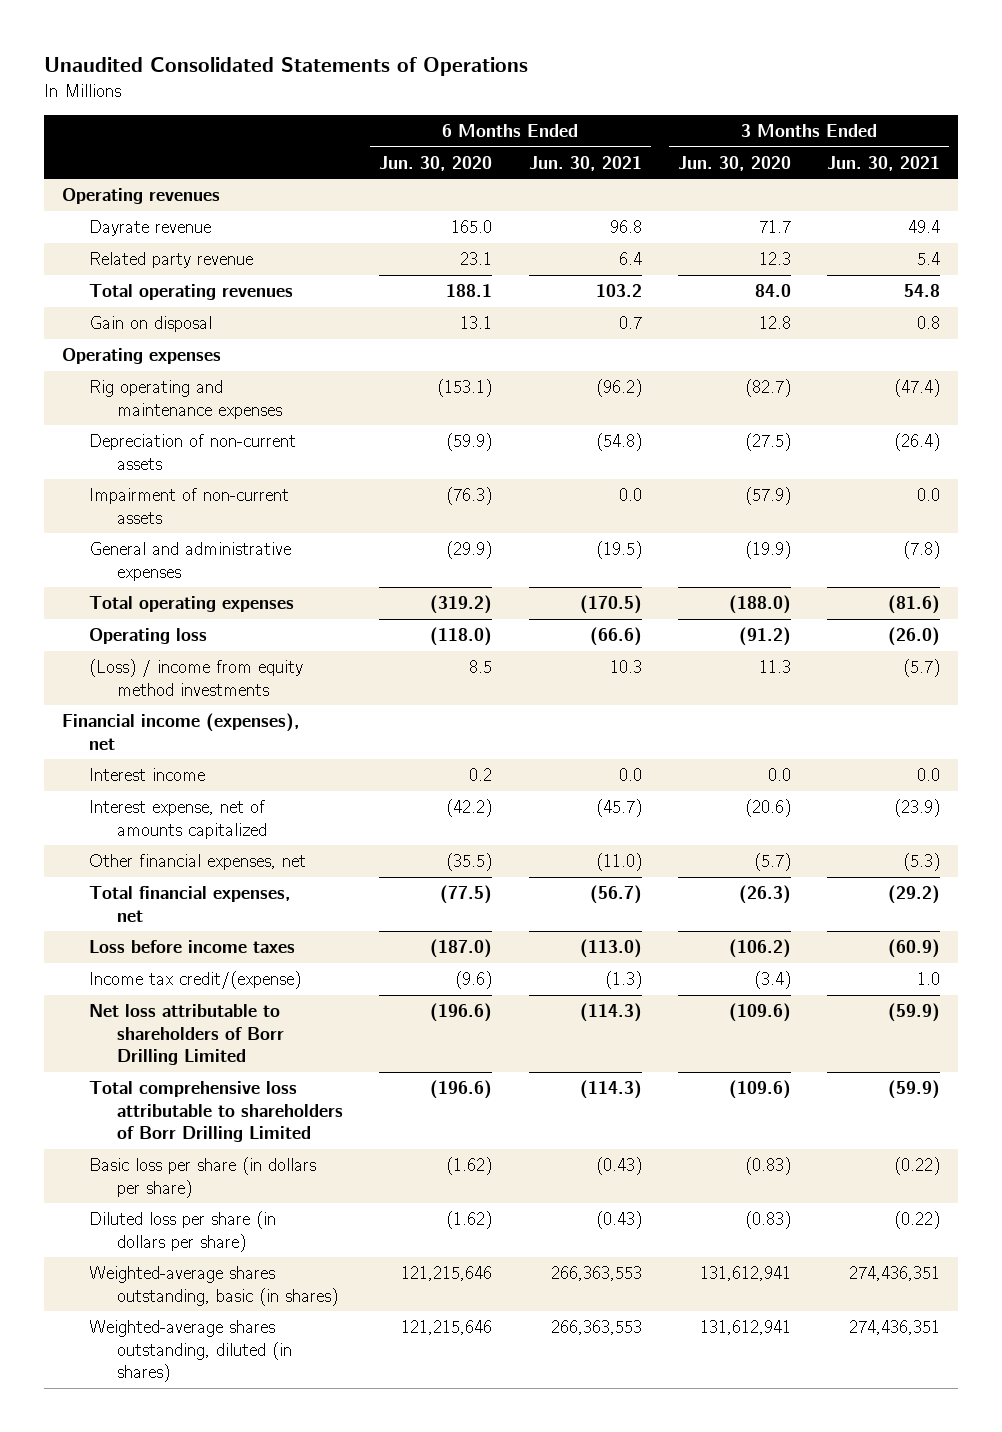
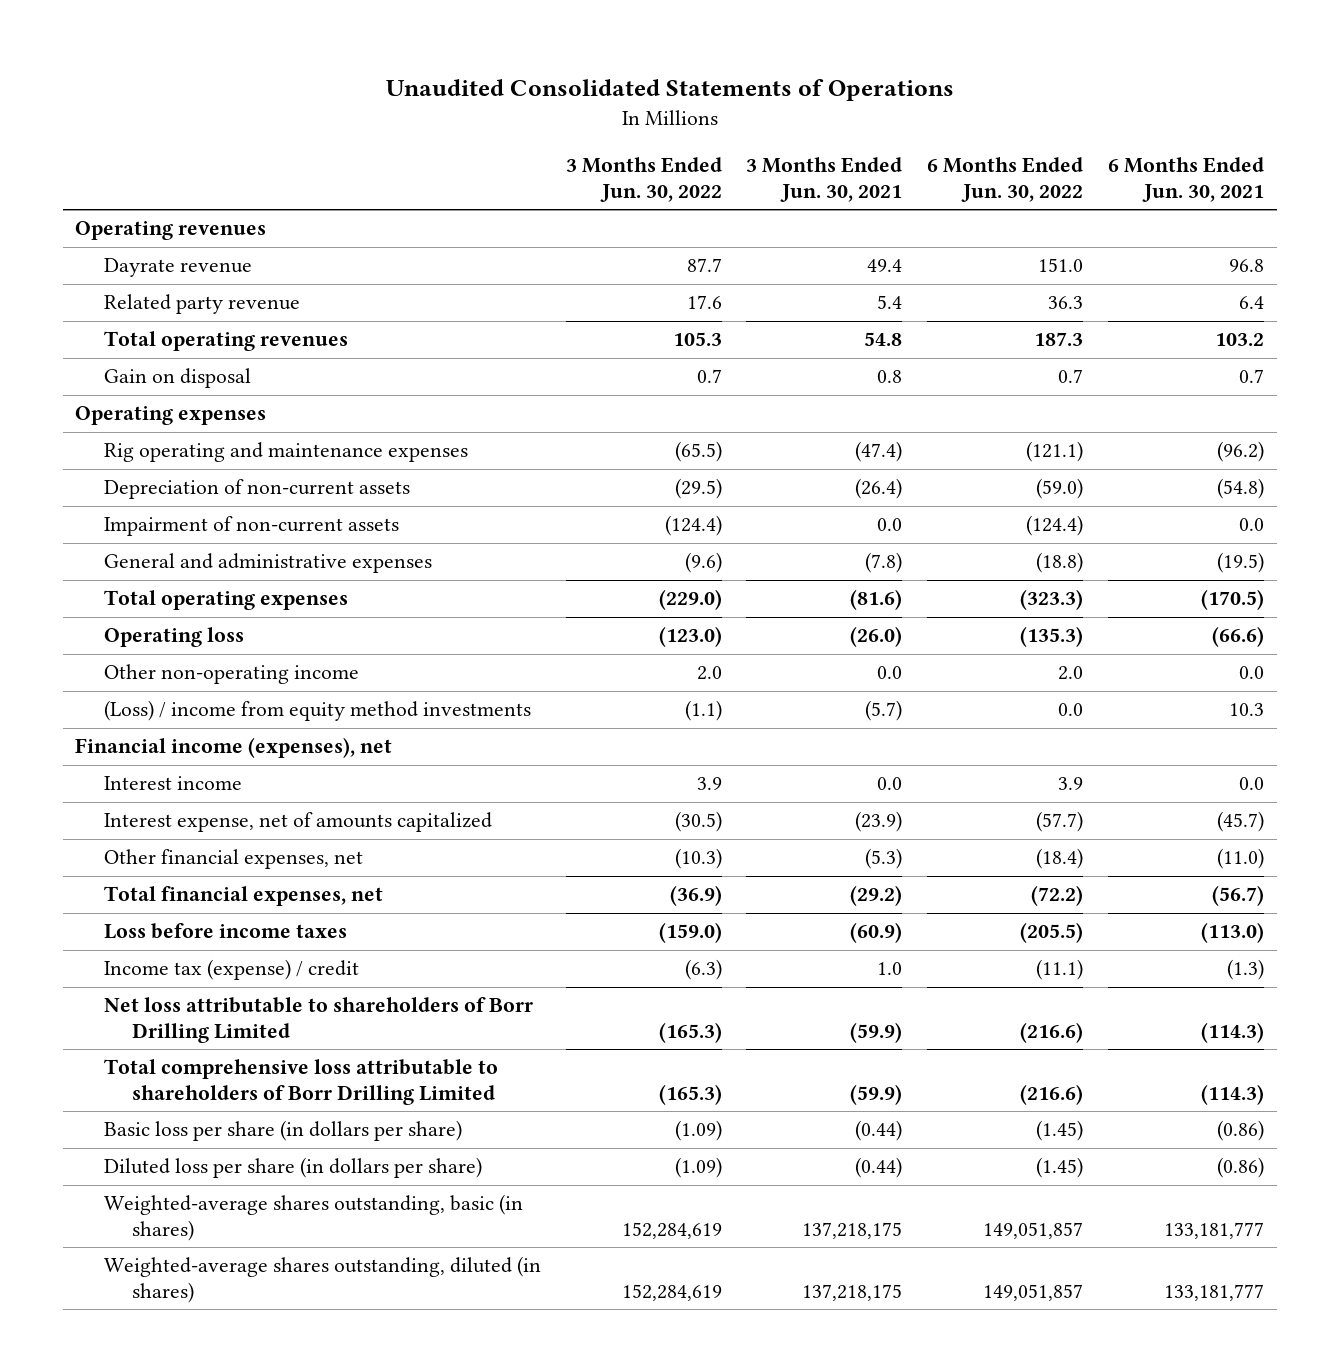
- | 6 Months Ended Jun. 30, 2020 | 6 Months Ended Jun. 30, 2021 | 3 Months Ended Jun. 30, 2020 | 3 Months Ended Jun. 30, 2021
+ | 3 Months Ended Jun. 30, 2022 | 3 Months Ended Jun. 30, 2021 | 6 Months Ended Jun. 30, 2022 | 6 Months Ended Jun. 30, 2021
+ Other non-operating income | 2.0 | 0.0 | 2.0 | 0.0
- Income tax credit/(expense) | (9.6) | (1.3) | (3.4) | 1.0
+ Income tax (expense) / credit | (6.3) | 1.0 | (11.1) | (1.3)
- Basic loss per share (in dollars per share) | (1.62) | (0.43) | (0.83) | (0.22)
- Diluted loss per share (in dollars per share) | (1.62) | (0.43) | (0.83) | (0.22)
- Weighted-average shares outstanding, basic (in shares) | 121,215,646 | 266,363,553 | 131,612,941 | 274,436,351
- Weighted-average shares outstanding, diluted (in shares) | 121,215,646 | 266,363,553 | 131,612,941 | 274,436,351
+ Basic loss per share (in dollars per share) | (1.09) | (0.44) | (1.45) | (0.86)
+ Diluted loss per share (in dollars per share) | (1.09) | (0.44) | (1.45) | (0.86)
+ Weighted-average shares outstanding, basic (in shares) | 152,284,619 | 137,218,175 | 149,051,857 | 133,181,777
+ Weighted-average shares outstanding, diluted (in shares) | 152,284,619 | 137,218,175 | 149,051,857 | 133,181,777

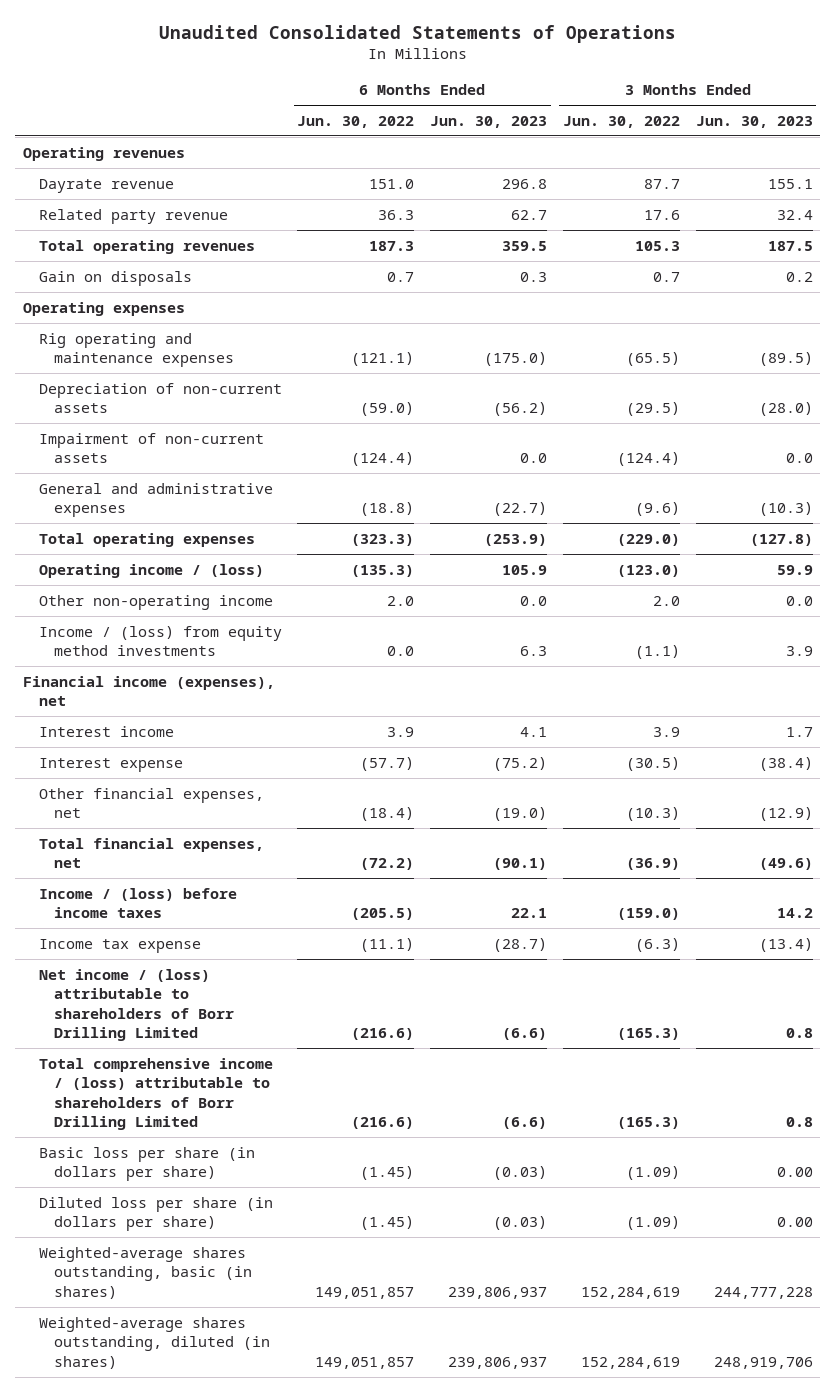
- | 3 Months Ended Jun. 30, 2022 | 3 Months Ended Jun. 30, 2021 | 6 Months Ended Jun. 30, 2022 | 6 Months Ended Jun. 30, 2021
+ | 6 Months Ended Jun. 30, 2022 | 6 Months Ended Jun. 30, 2023 | 3 Months Ended Jun. 30, 2022 | 3 Months Ended Jun. 30, 2023
- Gain on disposal | 0.7 | 0.8 | 0.7 | 0.7
+ Gain on disposals | 0.7 | 0.3 | 0.7 | 0.2
- Operating loss | (123.0) | (26.0) | (135.3) | (66.6)
+ Operating income / (loss) | (135.3) | 105.9 | (123.0) | 59.9
- (Loss) / income from equity method investments | (1.1) | (5.7) | 0.0 | 10.3
+ Income / (loss) from equity method investments | 0.0 | 6.3 | (1.1) | 3.9
- Interest expense, net of amounts capitalized | (30.5) | (23.9) | (57.7) | (45.7)
+ Interest expense | (57.7) | (75.2) | (30.5) | (38.4)
- Loss before income taxes | (159.0) | (60.9) | (205.5) | (113.0)
- Income tax (expense) / credit | (6.3) | 1.0 | (11.1) | (1.3)
- Net loss attributable to shareholders of Borr Drilling Limited | (165.3) | (59.9) | (216.6) | (114.3)
- Total comprehensive loss attributable to shareholders of Borr Drilling Limited | (165.3) | (59.9) | (216.6) | (114.3)
+ Income / (loss) before income taxes | (205.5) | 22.1 | (159.0) | 14.2
+ Income tax expense | (11.1) | (28.7) | (6.3) | (13.4)
+ Net income / (loss) attributable to shareholders of Borr Drilling Limited | (216.6) | (6.6) | (165.3) | 0.8
+ Total comprehensive income / (loss) attributable to shareholders of Borr Drilling Limited | (216.6) | (6.6) | (165.3) | 0.8

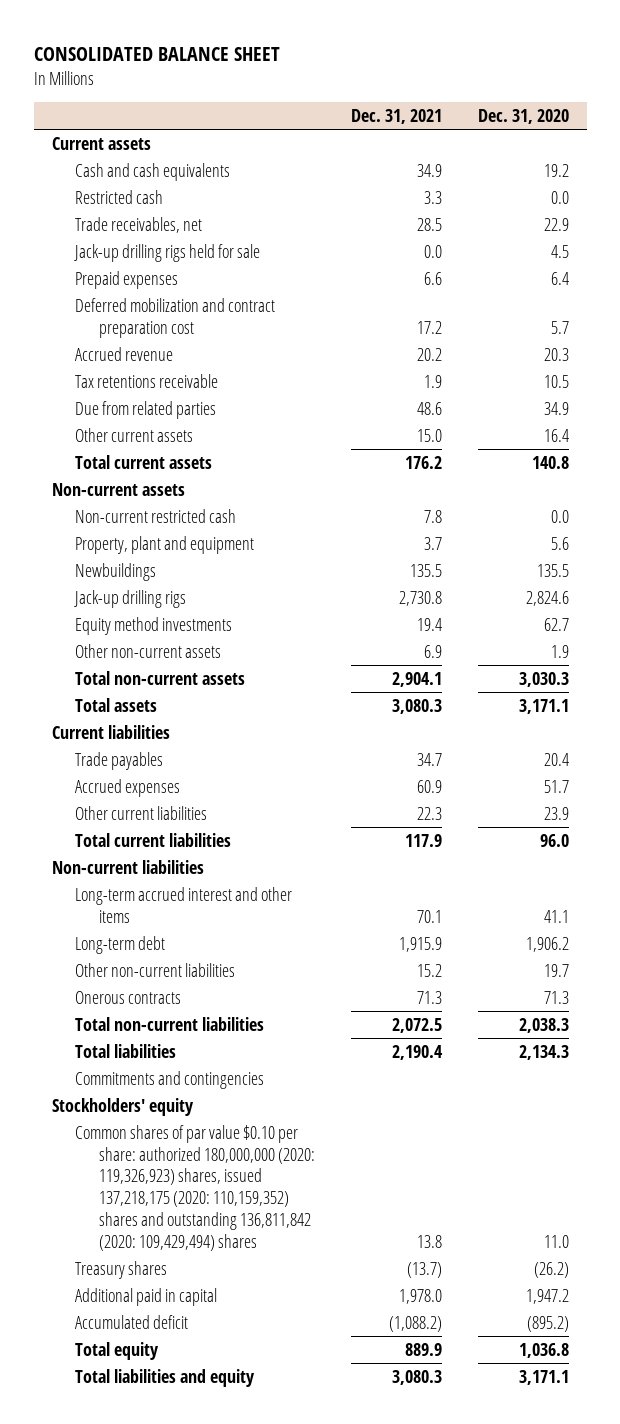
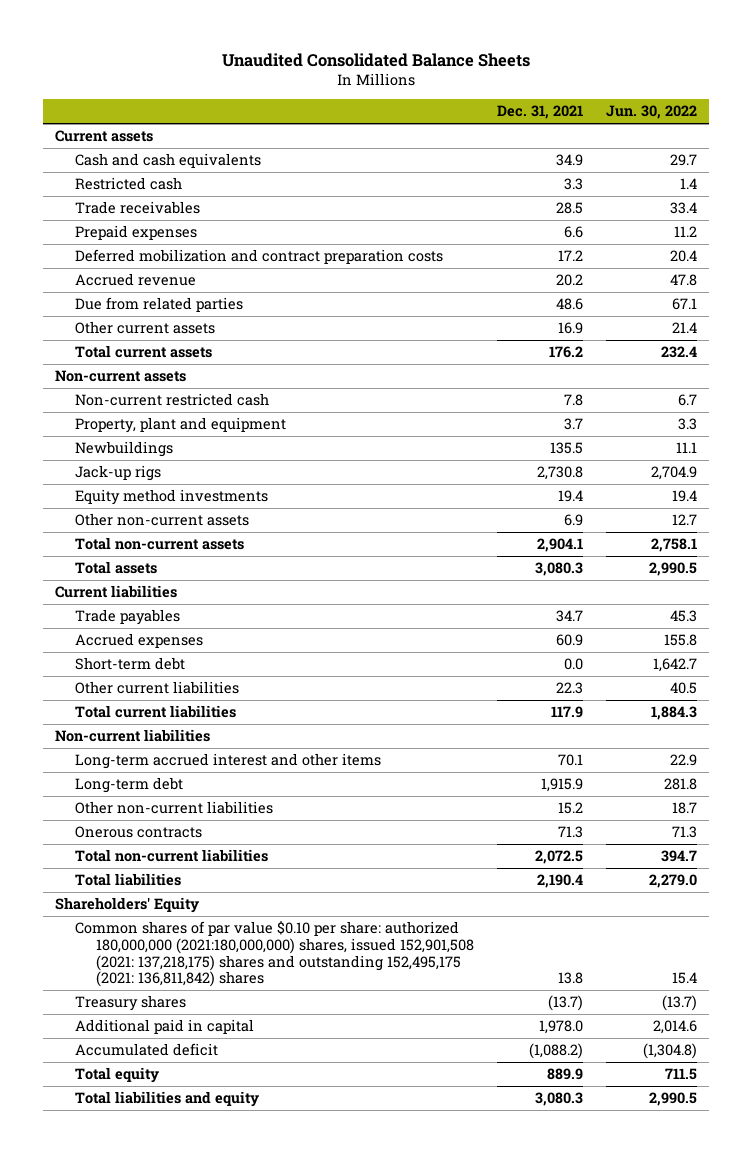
- CONSOLIDATED BALANCE SHEET
+ Unaudited Consolidated Balance Sheets
- | Dec. 31, 2021 | Dec. 31, 2020
+ | Dec. 31, 2021 | Jun. 30, 2022
- Trade receivables, net | 28.5 | 22.9
- Jack-up drilling rigs held for sale | 0.0 | 4.5
+ Trade receivables | 28.5 | 33.4
- Deferred mobilization and contract preparation cost | 17.2 | 5.7
+ Deferred mobilization and contract preparation costs | 17.2 | 20.4
- Tax retentions receivable | 1.9 | 10.5
- Other current assets | 15.0 | 16.4
+ Other current assets | 16.9 | 21.4
- Jack-up drilling rigs | 2,730.8 | 2,824.6
+ Jack-up rigs | 2,730.8 | 2,704.9
+ Short-term debt | 0.0 | 1,642.7
- Commitments and contingencies
- Stockholders' equity
- Common shares of par value $0.10 per share: authorized 180,000,000 (2020: 119,326,923) shares, issued 137,218,175 (2020: 110,159,352) shares and outstanding 136,811,842 (2020: 109,429,494) shares | 13.8 | 11.0
+ Shareholders' Equity
+ Common shares of par value $0.10 per share: authorized 180,000,000 (2021:180,000,000) shares, issued 152,901,508 (2021: 137,218,175) shares and outstanding 152,495,175 (2021: 136,811,842) shares | 13.8 | 15.4

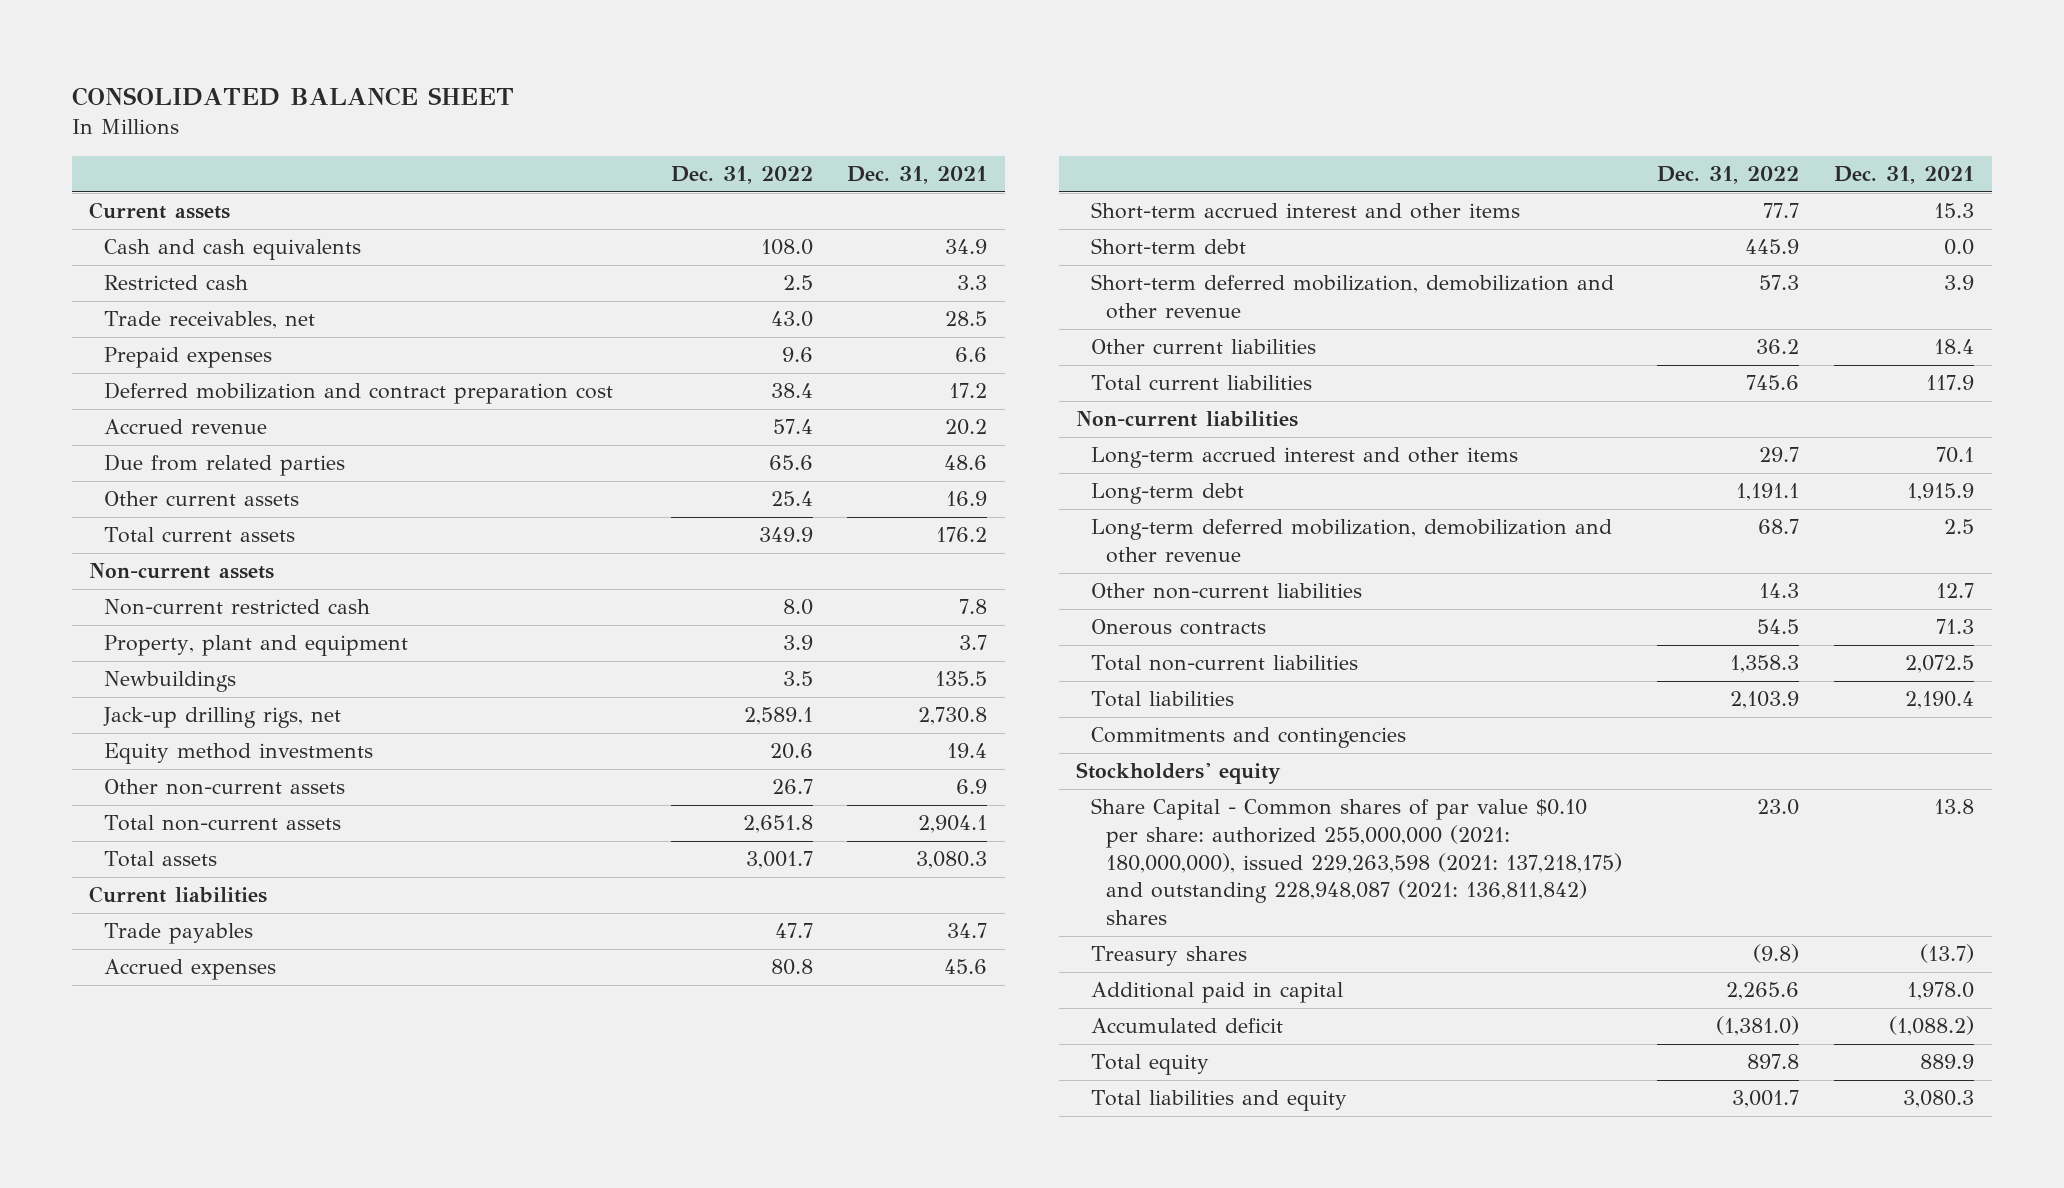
- Unaudited Consolidated Balance Sheets
+ CONSOLIDATED BALANCE SHEET
- | Dec. 31, 2021 | Jun. 30, 2022
+ | Dec. 31, 2022 | Dec. 31, 2021
- Trade receivables | 28.5 | 33.4
+ Trade receivables, net | 43.0 | 28.5
- Deferred mobilization and contract preparation costs | 17.2 | 20.4
+ Deferred mobilization and contract preparation cost | 38.4 | 17.2
- Jack-up rigs | 2,730.8 | 2,704.9
+ Jack-up drilling rigs, net | 2,589.1 | 2,730.8
- Accrued expenses | 60.9 | 155.8
+ Accrued expenses | 80.8 | 45.6
+ Short-term accrued interest and other items | 77.7 | 15.3
- Other current liabilities | 22.3 | 40.5
+ Short-term deferred mobilization, demobilization and other revenue | 57.3 | 3.9
+ Other current liabilities | 36.2 | 18.4
- Other non-current liabilities | 15.2 | 18.7
+ Long-term deferred mobilization, demobilization and other revenue | 68.7 | 2.5
+ Other non-current liabilities | 14.3 | 12.7
- Shareholders' Equity
- Common shares of par value $0.10 per share: authorized 180,000,000 (2021:180,000,000) shares, issued 152,901,508 (2021: 137,218,175) shares and outstanding 152,495,175 (2021: 136,811,842) shares | 13.8 | 15.4
+ Commitments and contingencies
+ Stockholders' equity
+ Share Capital - Common shares of par value $0.10 per share: authorized 255,000,000 (2021: 180,000,000), issued 229,263,598 (2021: 137,218,175) and outstanding 228,948,087 (2021: 136,811,842) shares | 23.0 | 13.8

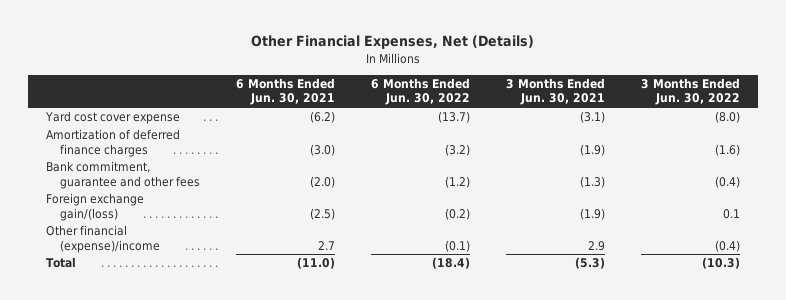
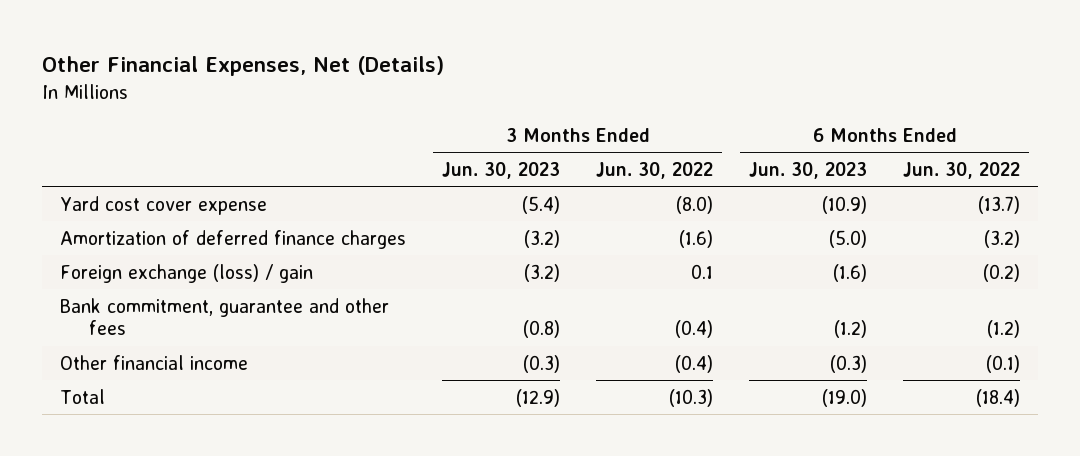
- | 6 Months Ended Jun. 30, 2021 | 6 Months Ended Jun. 30, 2022 | 3 Months Ended Jun. 30, 2021 | 3 Months Ended Jun. 30, 2022
+ | 3 Months Ended Jun. 30, 2023 | 3 Months Ended Jun. 30, 2022 | 6 Months Ended Jun. 30, 2023 | 6 Months Ended Jun. 30, 2022
+ Foreign exchange (loss) / gain | (3.2) | 0.1 | (1.6) | (0.2)
- Foreign exchange gain/(loss) | (2.5) | (0.2) | (1.9) | 0.1
- Other financial (expense)/income | 2.7 | (0.1) | 2.9 | (0.4)
+ Other financial income | (0.3) | (0.4) | (0.3) | (0.1)

